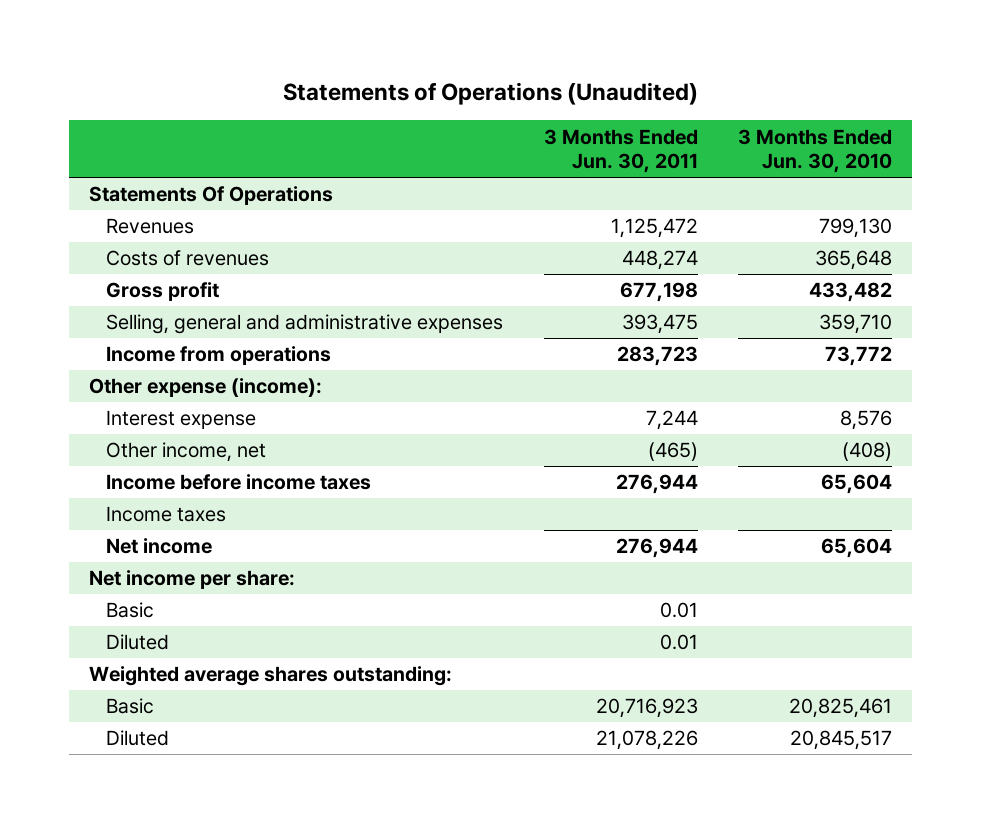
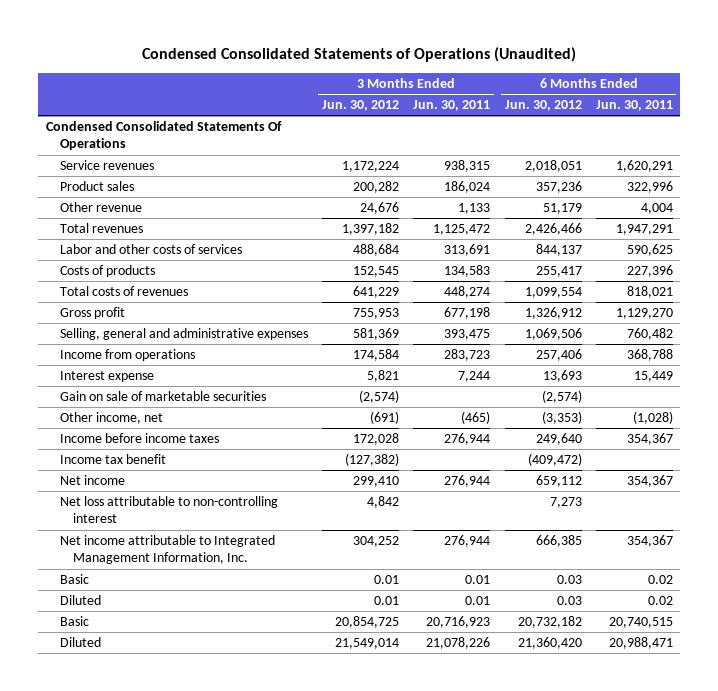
- Statements of Operations (Unaudited)
+ Condensed Consolidated Statements of Operations (Unaudited)
- | 3 Months Ended Jun. 30, 2011 | 3 Months Ended Jun. 30, 2010
+ | 3 Months Ended Jun. 30, 2012 | 3 Months Ended Jun. 30, 2011 | 6 Months Ended Jun. 30, 2012 | 6 Months Ended Jun. 30, 2011
- Statements Of Operations
- Revenues | 1,125,472 | 799,130
- Costs of revenues | 448,274 | 365,648
+ Condensed Consolidated Statements Of Operations
+ Service revenues | 1,172,224 | 938,315 | 2,018,051 | 1,620,291
+ Product sales | 200,282 | 186,024 | 357,236 | 322,996
+ Other revenue | 24,676 | 1,133 | 51,179 | 4,004
+ Total revenues | 1,397,182 | 1,125,472 | 2,426,466 | 1,947,291
+ Labor and other costs of services | 488,684 | 313,691 | 844,137 | 590,625
+ Costs of products | 152,545 | 134,583 | 255,417 | 227,396
+ Total costs of revenues | 641,229 | 448,274 | 1,099,554 | 818,021
- Other expense (income):
+ Gain on sale of marketable securities | (2,574) | | (2,574) |
- Income taxes
+ Income tax benefit | (127,382) | | (409,472) |
- Net income per share:
+ Net loss attributable to non-controlling interest | 4,842 | | 7,273 |
+ Net income attributable to Integrated Management Information, Inc. | 304,252 | 276,944 | 666,385 | 354,367
- Weighted average shares outstanding:

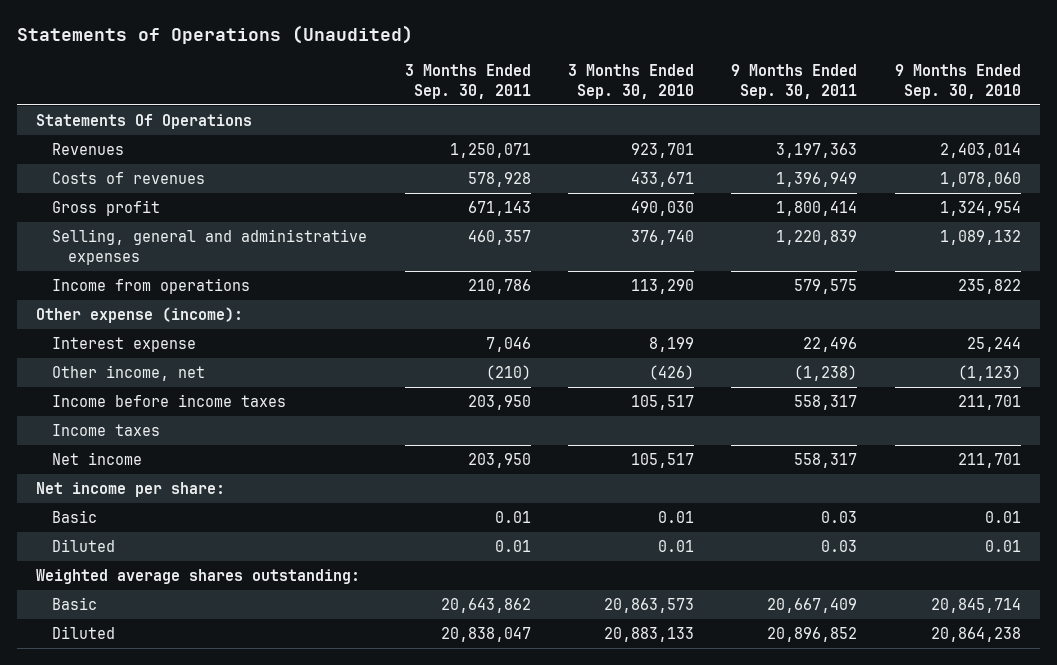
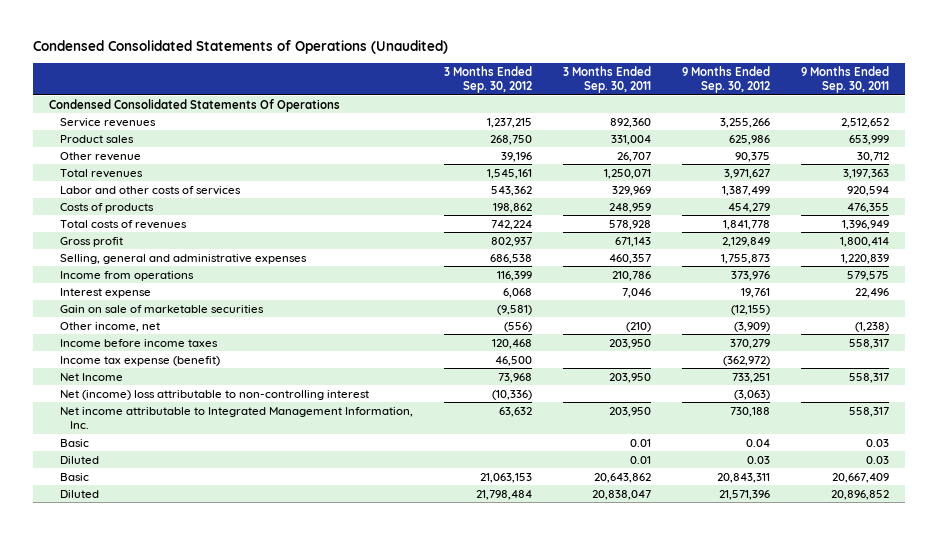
- Statements of Operations (Unaudited)
+ Condensed Consolidated Statements of Operations (Unaudited)
- | 3 Months Ended Sep. 30, 2011 | 3 Months Ended Sep. 30, 2010 | 9 Months Ended Sep. 30, 2011 | 9 Months Ended Sep. 30, 2010
+ | 3 Months Ended Sep. 30, 2012 | 3 Months Ended Sep. 30, 2011 | 9 Months Ended Sep. 30, 2012 | 9 Months Ended Sep. 30, 2011
- Statements Of Operations
- Revenues | 1,250,071 | 923,701 | 3,197,363 | 2,403,014
- Costs of revenues | 578,928 | 433,671 | 1,396,949 | 1,078,060
+ Condensed Consolidated Statements Of Operations
+ Service revenues | 1,237,215 | 892,360 | 3,255,266 | 2,512,652
+ Product sales | 268,750 | 331,004 | 625,986 | 653,999
+ Other revenue | 39,196 | 26,707 | 90,375 | 30,712
+ Total revenues | 1,545,161 | 1,250,071 | 3,971,627 | 3,197,363
+ Labor and other costs of services | 543,362 | 329,969 | 1,387,499 | 920,594
+ Costs of products | 198,862 | 248,959 | 454,279 | 476,355
+ Total costs of revenues | 742,224 | 578,928 | 1,841,778 | 1,396,949
- Other expense (income):
+ Gain on sale of marketable securities | (9,581) | | (12,155) |
- Income taxes
- Net income | 203,950 | 105,517 | 558,317 | 211,701
- Net income per share:
+ Income tax expense (benefit) | 46,500 | | (362,972) |
+ Net Income | 73,968 | 203,950 | 733,251 | 558,317
+ Net (income) loss attributable to non-controlling interest | (10,336) | | (3,063) |
+ Net income attributable to Integrated Management Information, Inc. | 63,632 | 203,950 | 730,188 | 558,317
- Weighted average shares outstanding:

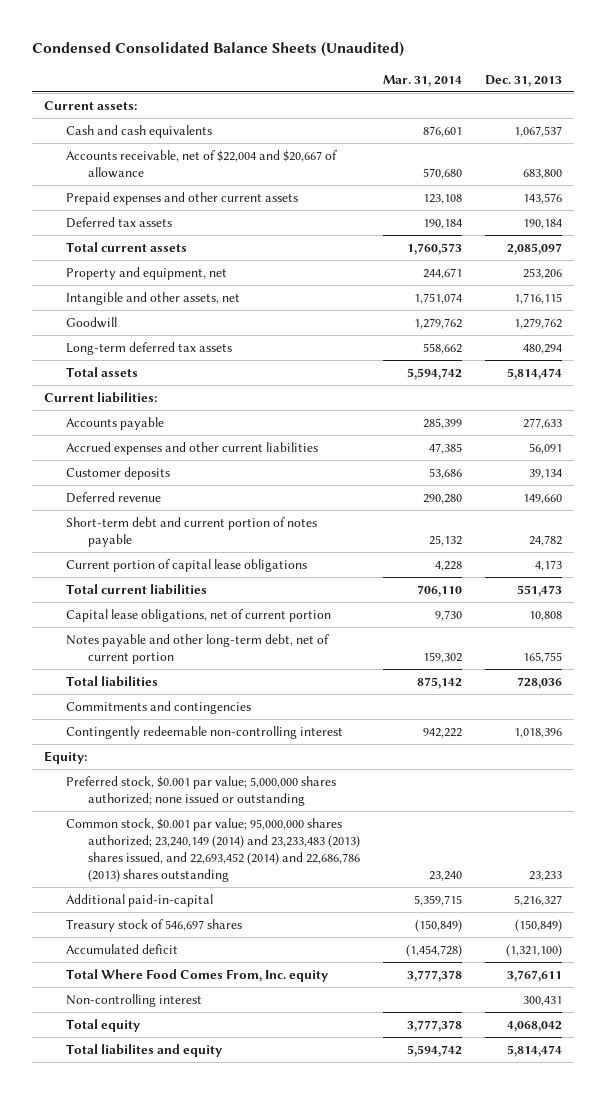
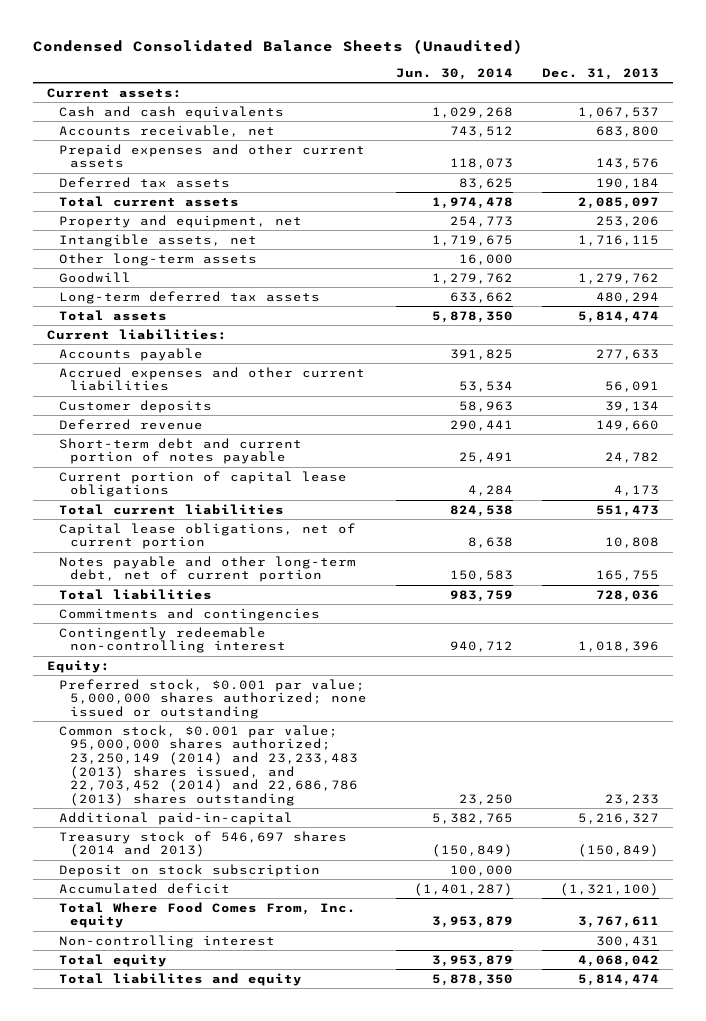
- | Mar. 31, 2014 | Dec. 31, 2013
+ | Jun. 30, 2014 | Dec. 31, 2013
- Accounts receivable, net of $22,004 and $20,667 of allowance | 570,680 | 683,800
+ Accounts receivable, net | 743,512 | 683,800
- Intangible and other assets, net | 1,751,074 | 1,716,115
+ Intangible assets, net | 1,719,675 | 1,716,115
+ Other long-term assets | 16,000 |
- Common stock, $0.001 par value; 95,000,000 shares authorized; 23,240,149 (2014) and 23,233,483 (2013) shares issued, and 22,693,452 (2014) and 22,686,786 (2013) shares outstanding | 23,240 | 23,233
+ Common stock, $0.001 par value; 95,000,000 shares authorized; 23,250,149 (2014) and 23,233,483 (2013) shares issued, and 22,703,452 (2014) and 22,686,786 (2013) shares outstanding | 23,250 | 23,233
- Treasury stock of 546,697 shares | (150,849) | (150,849)
+ Treasury stock of 546,697 shares (2014 and 2013) | (150,849) | (150,849)
+ Deposit on stock subscription | 100,000 |

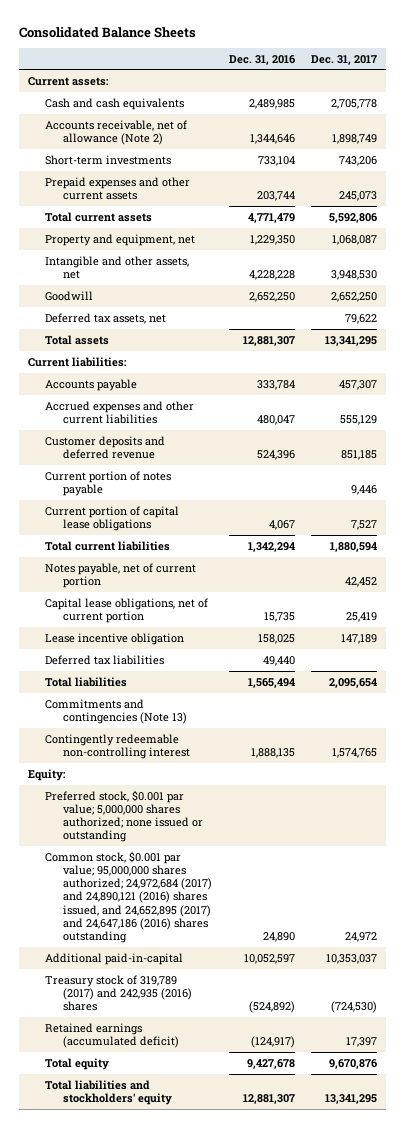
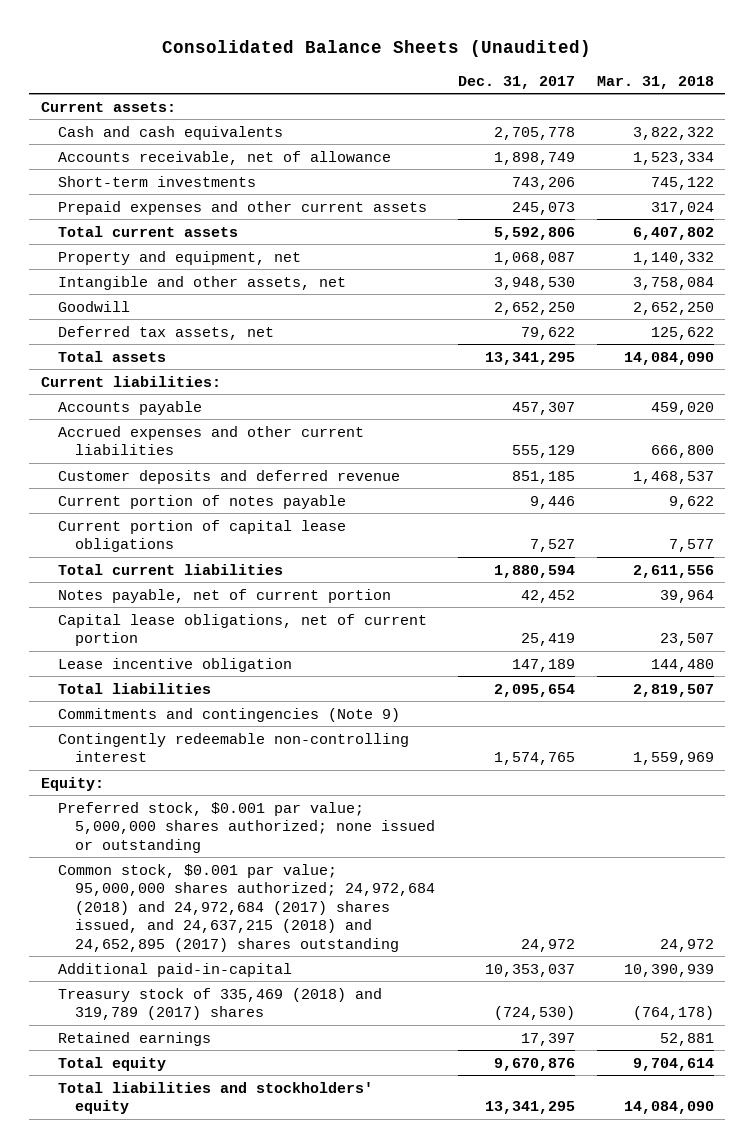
- Consolidated Balance Sheets
+ Consolidated Balance Sheets (Unaudited)
- | Dec. 31, 2016 | Dec. 31, 2017
+ | Dec. 31, 2017 | Mar. 31, 2018
- Accounts receivable, net of allowance (Note 2) | 1,344,646 | 1,898,749
+ Accounts receivable, net of allowance | 1,898,749 | 1,523,334
- Deferred tax liabilities | 49,440 |
- Commitments and contingencies (Note 13)
+ Commitments and contingencies (Note 9)
- Common stock, $0.001 par value; 95,000,000 shares authorized; 24,972,684 (2017) and 24,890,121 (2016) shares issued, and 24,652,895 (2017) and 24,647,186 (2016) shares outstanding | 24,890 | 24,972
+ Common stock, $0.001 par value; 95,000,000 shares authorized; 24,972,684 (2018) and 24,972,684 (2017) shares issued, and 24,637,215 (2018) and 24,652,895 (2017) shares outstanding | 24,972 | 24,972
- Treasury stock of 319,789 (2017) and 242,935 (2016) shares | (524,892) | (724,530)
- Retained earnings (accumulated deficit) | (124,917) | 17,397
+ Treasury stock of 335,469 (2018) and 319,789 (2017) shares | (724,530) | (764,178)
+ Retained earnings | 17,397 | 52,881

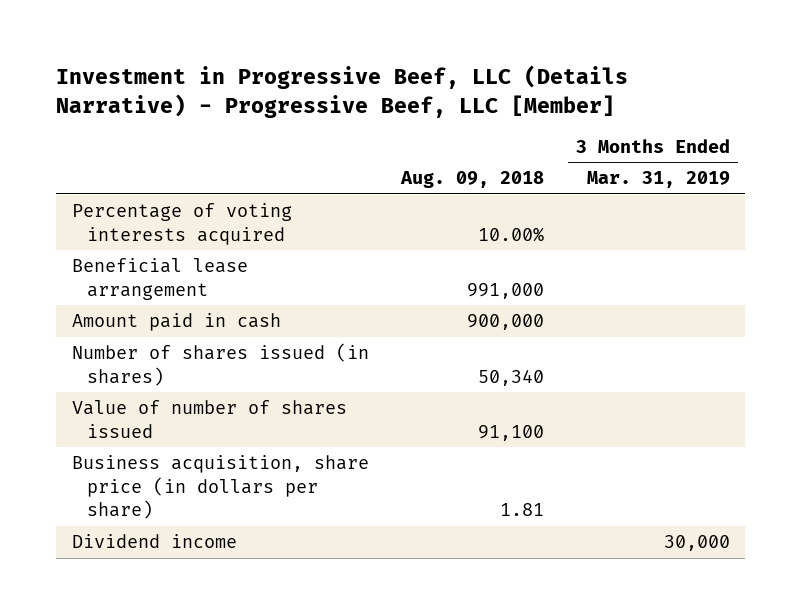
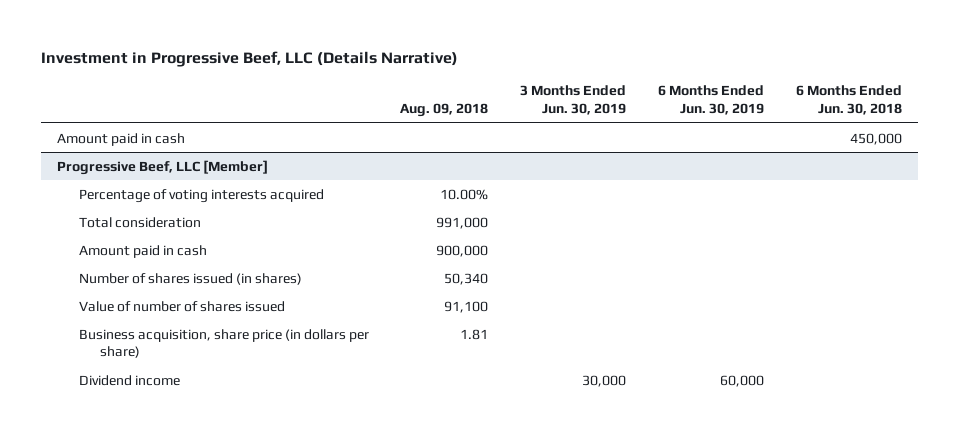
- Investment in Progressive Beef, LLC (Details Narrative) - Progressive Beef, LLC [Member]
+ Investment in Progressive Beef, LLC (Details Narrative)
- | Aug. 09, 2018 | 3 Months Ended Mar. 31, 2019
+ | Aug. 09, 2018 | 3 Months Ended Jun. 30, 2019 | 6 Months Ended Jun. 30, 2019 | 6 Months Ended Jun. 30, 2018
+ Amount paid in cash | | | | 450,000
+ Progressive Beef, LLC [Member]
- Beneficial lease arrangement | 991,000 |
+ Total consideration | 991,000 | | |

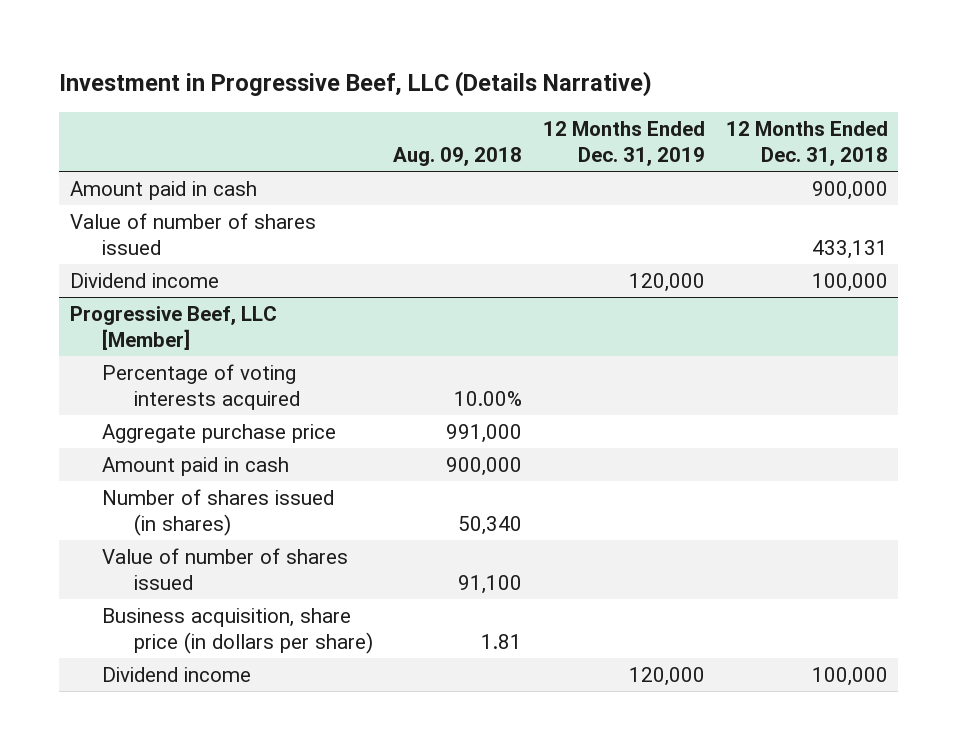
- | Aug. 09, 2018 | 3 Months Ended Jun. 30, 2019 | 6 Months Ended Jun. 30, 2019 | 6 Months Ended Jun. 30, 2018
+ | Aug. 09, 2018 | 12 Months Ended Dec. 31, 2019 | 12 Months Ended Dec. 31, 2018
+ Value of number of shares issued | | | 433,131
+ Dividend income | | 120,000 | 100,000
@ Progressive Beef, LLC [Member]
- Total consideration | 991,000 | | |
+ Aggregate purchase price | 991,000 | |

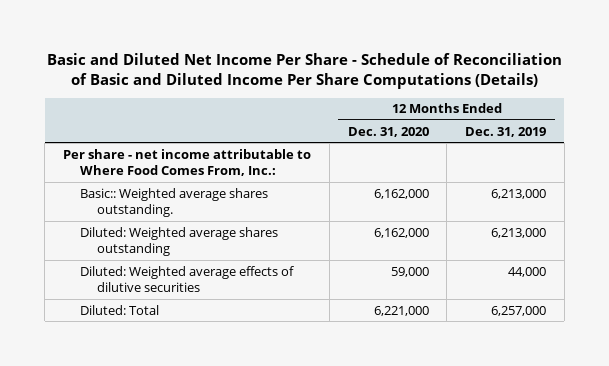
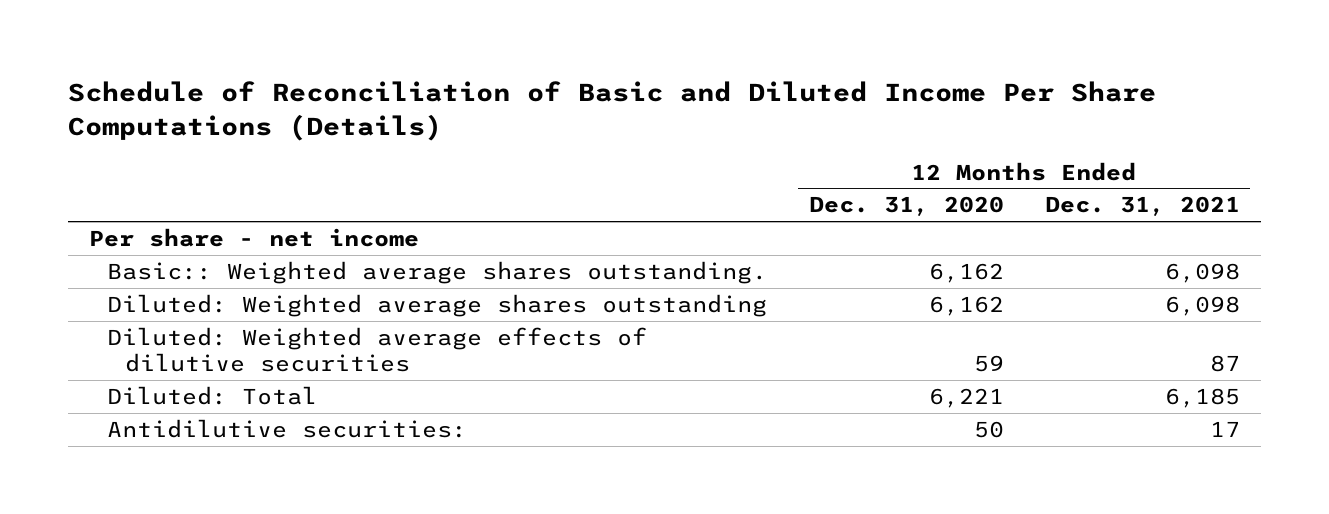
- Basic and Diluted Net Income Per Share - Schedule of Reconciliation of Basic and Diluted Income Per Share Computations (Details)
+ Schedule of Reconciliation of Basic and Diluted Income Per Share Computations (Details)
- | 12 Months Ended Dec. 31, 2020 | 12 Months Ended Dec. 31, 2019
+ | 12 Months Ended Dec. 31, 2020 | 12 Months Ended Dec. 31, 2021
- Per share - net income attributable to Where Food Comes From, Inc.:
- Basic:: Weighted average shares outstanding. | 6,162,000 | 6,213,000
- Diluted: Weighted average shares outstanding | 6,162,000 | 6,213,000
- Diluted: Weighted average effects of dilutive securities | 59,000 | 44,000
- Diluted: Total | 6,221,000 | 6,257,000
+ Per share - net income
+ Basic:: Weighted average shares outstanding. | 6,162 | 6,098
+ Diluted: Weighted average shares outstanding | 6,162 | 6,098
+ Diluted: Weighted average effects of dilutive securities | 59 | 87
+ Diluted: Total | 6,221 | 6,185
+ Antidilutive securities: | 50 | 17

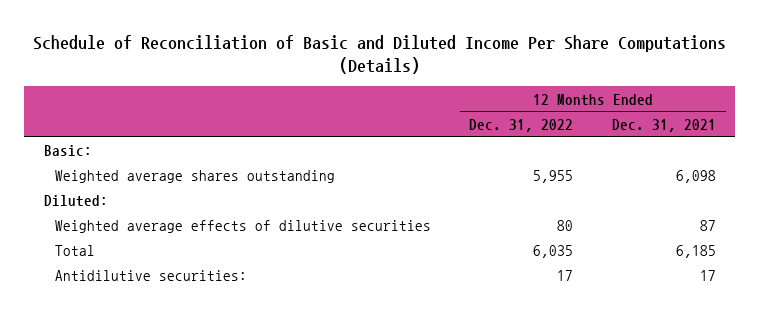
- | 12 Months Ended Dec. 31, 2020 | 12 Months Ended Dec. 31, 2021
+ | 12 Months Ended Dec. 31, 2022 | 12 Months Ended Dec. 31, 2021
- Per share - net income
- Basic:: Weighted average shares outstanding. | 6,162 | 6,098
- Diluted: Weighted average shares outstanding | 6,162 | 6,098
- Diluted: Weighted average effects of dilutive securities | 59 | 87
- Diluted: Total | 6,221 | 6,185
+ Basic:
+ Weighted average shares outstanding | 5,955 | 6,098
+ Diluted:
+ Weighted average effects of dilutive securities | 80 | 87
+ Total | 6,035 | 6,185

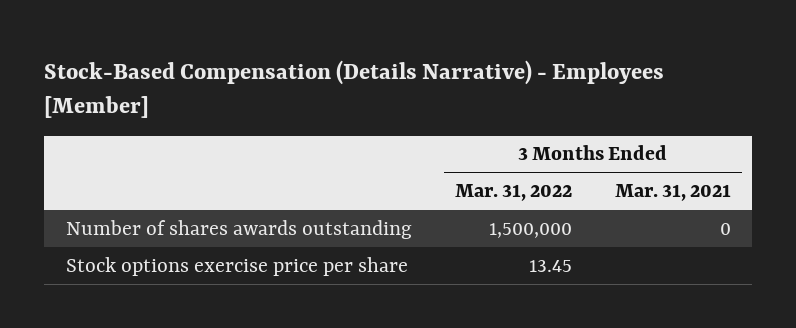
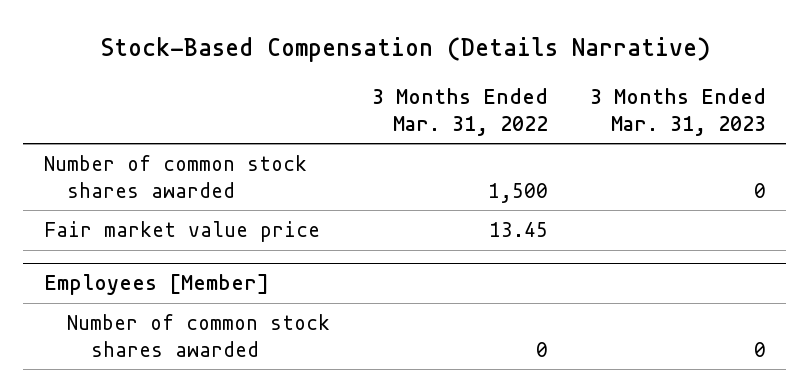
- Stock-Based Compensation (Details Narrative) - Employees [Member]
+ Stock-Based Compensation (Details Narrative)
- | 3 Months Ended Mar. 31, 2022 | 3 Months Ended Mar. 31, 2021
+ | 3 Months Ended Mar. 31, 2022 | 3 Months Ended Mar. 31, 2023
- Number of shares awards outstanding | 1,500,000 | 0
- Stock options exercise price per share | 13.45 |
+ Number of common stock shares awarded | 1,500 | 0
+ Fair market value price | 13.45 |
+ Employees [Member]
+ Number of common stock shares awarded | 0 | 0

